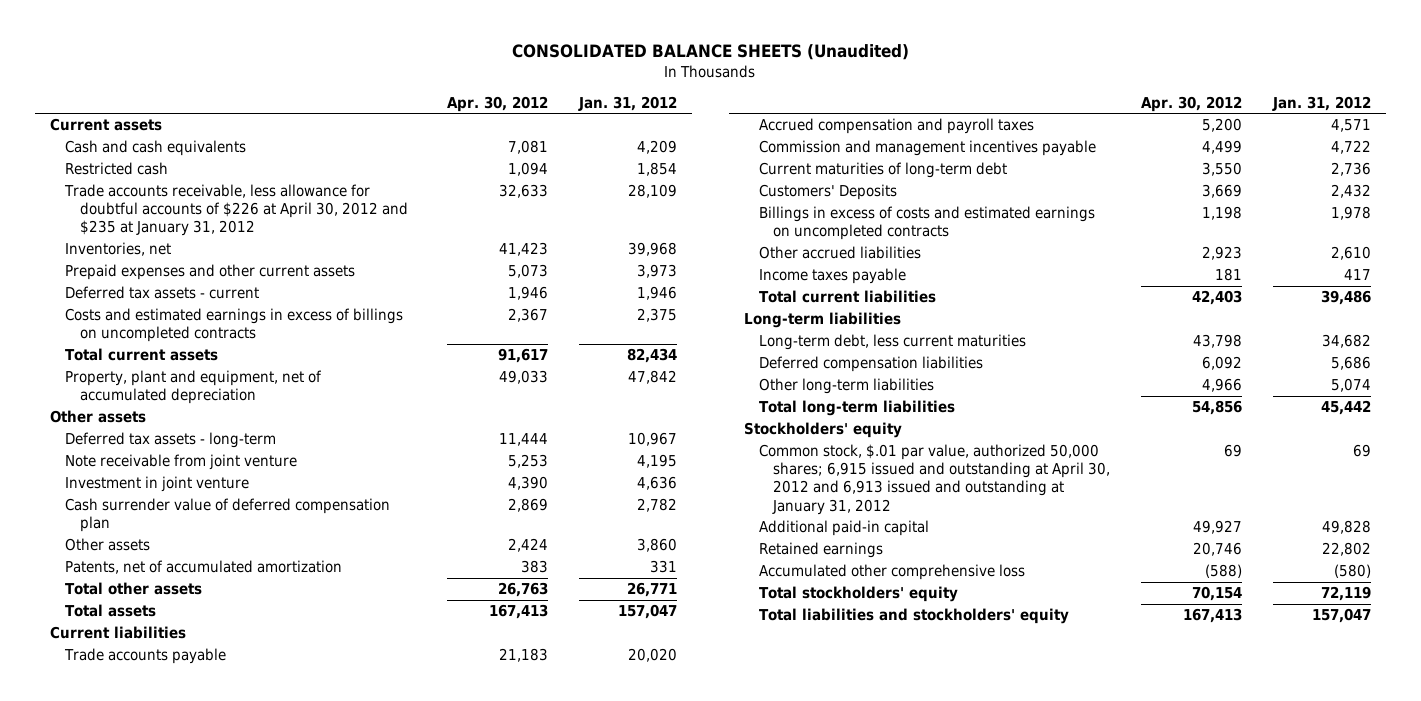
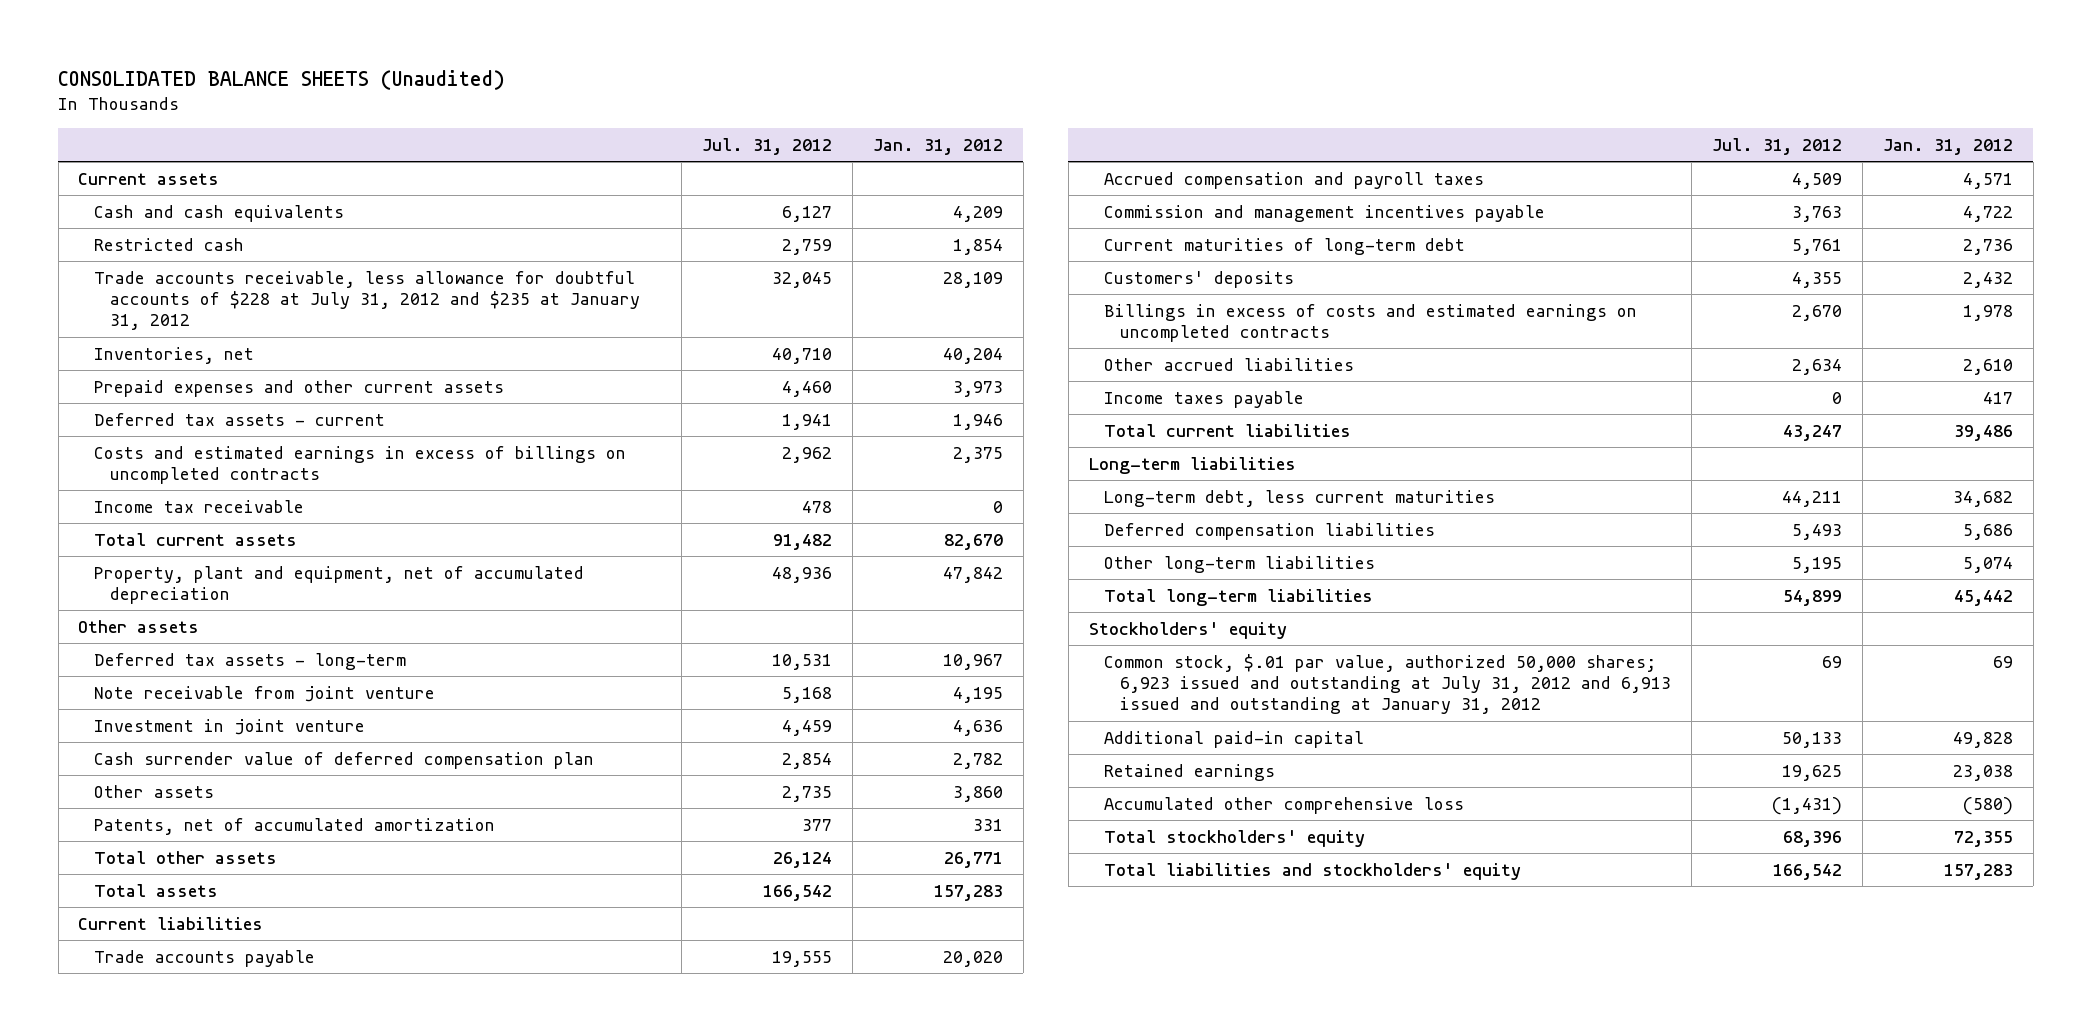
- | Apr. 30, 2012 | Jan. 31, 2012
+ | Jul. 31, 2012 | Jan. 31, 2012
- Trade accounts receivable, less allowance for doubtful accounts of $226 at April 30, 2012 and $235 at January 31, 2012 | 32,633 | 28,109
- Inventories, net | 41,423 | 39,968
+ Trade accounts receivable, less allowance for doubtful accounts of $228 at July 31, 2012 and $235 at January 31, 2012 | 32,045 | 28,109
+ Inventories, net | 40,710 | 40,204
- Total current assets | 91,617 | 82,434
+ Income tax receivable | 478 | 0
+ Total current assets | 91,482 | 82,670
- Total assets | 167,413 | 157,047
+ Total assets | 166,542 | 157,283
- Customers' Deposits | 3,669 | 2,432
+ Customers' deposits | 4,355 | 2,432
- Common stock, $.01 par value, authorized 50,000 shares; 6,915 issued and outstanding at April 30, 2012 and 6,913 issued and outstanding at January 31, 2012 | 69 | 69
+ Common stock, $.01 par value, authorized 50,000 shares; 6,923 issued and outstanding at July 31, 2012 and 6,913 issued and outstanding at January 31, 2012 | 69 | 69
- Retained earnings | 20,746 | 22,802
+ Retained earnings | 19,625 | 23,038
- Total stockholders' equity | 70,154 | 72,119
- Total liabilities and stockholders' equity | 167,413 | 157,047
+ Total stockholders' equity | 68,396 | 72,355
+ Total liabilities and stockholders' equity | 166,542 | 157,283

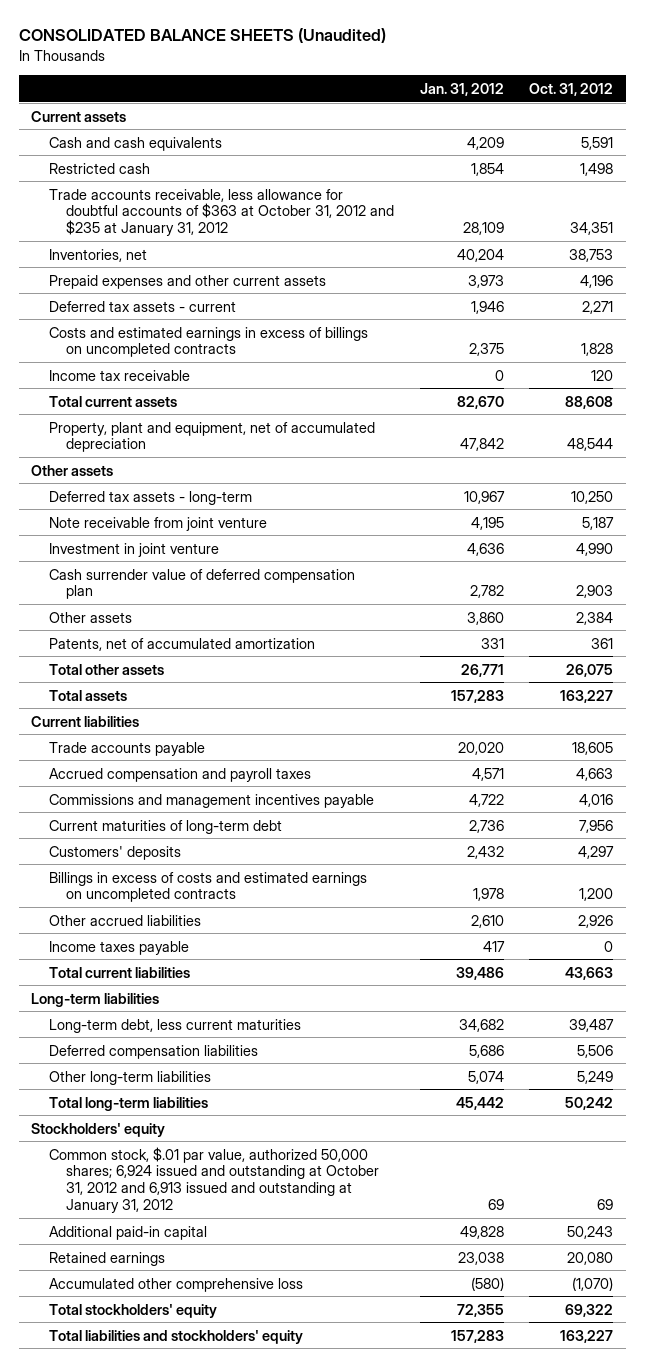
- | Jul. 31, 2012 | Jan. 31, 2012
+ | Jan. 31, 2012 | Oct. 31, 2012
- Trade accounts receivable, less allowance for doubtful accounts of $228 at July 31, 2012 and $235 at January 31, 2012 | 32,045 | 28,109
+ Trade accounts receivable, less allowance for doubtful accounts of $363 at October 31, 2012 and $235 at January 31, 2012 | 28,109 | 34,351
- Commission and management incentives payable | 3,763 | 4,722
+ Commissions and management incentives payable | 4,722 | 4,016
- Common stock, $.01 par value, authorized 50,000 shares; 6,923 issued and outstanding at July 31, 2012 and 6,913 issued and outstanding at January 31, 2012 | 69 | 69
+ Common stock, $.01 par value, authorized 50,000 shares; 6,924 issued and outstanding at October 31, 2012 and 6,913 issued and outstanding at January 31, 2012 | 69 | 69

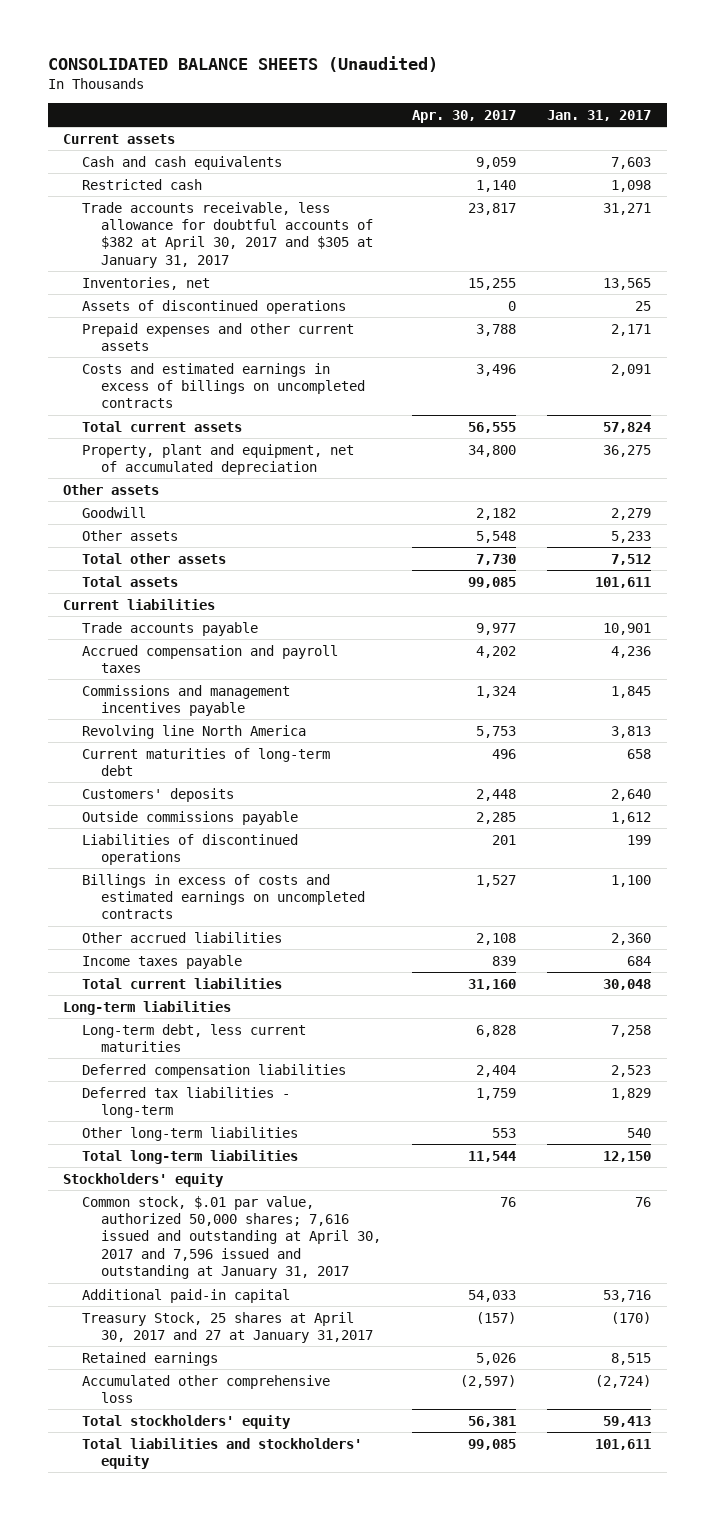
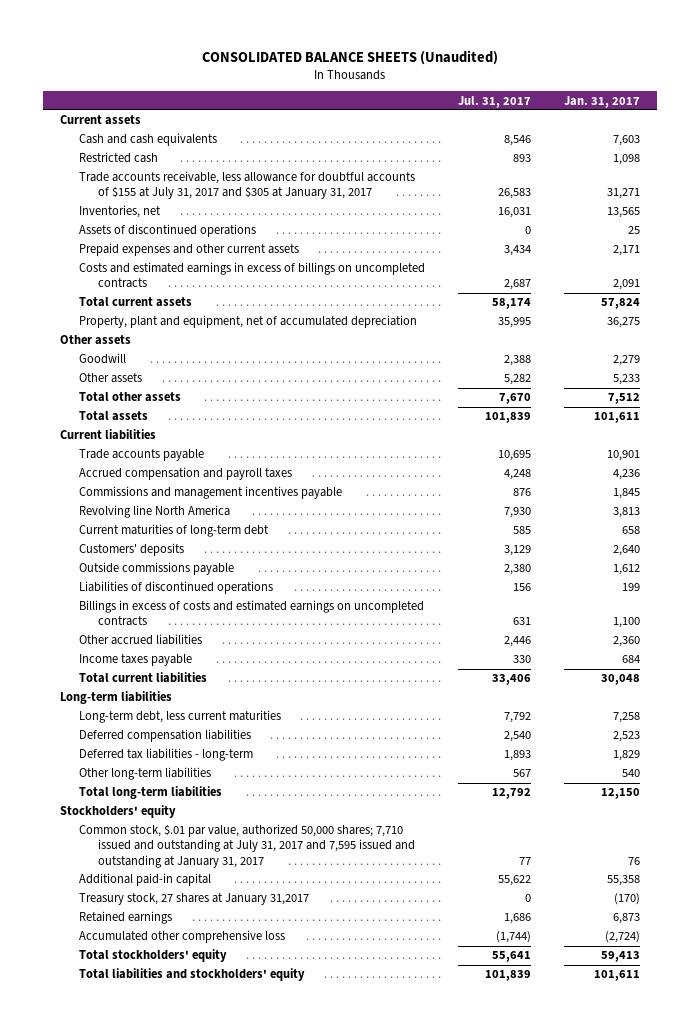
- | Apr. 30, 2017 | Jan. 31, 2017
+ | Jul. 31, 2017 | Jan. 31, 2017
- Trade accounts receivable, less allowance for doubtful accounts of $382 at April 30, 2017 and $305 at January 31, 2017 | 23,817 | 31,271
+ Trade accounts receivable, less allowance for doubtful accounts of $155 at July 31, 2017 and $305 at January 31, 2017 | 26,583 | 31,271
- Common stock, $.01 par value, authorized 50,000 shares; 7,616 issued and outstanding at April 30, 2017 and 7,596 issued and outstanding at January 31, 2017 | 76 | 76
- Additional paid-in capital | 54,033 | 53,716
- Treasury Stock, 25 shares at April 30, 2017 and 27 at January 31,2017 | (157) | (170)
- Retained earnings | 5,026 | 8,515
+ Common stock, $.01 par value, authorized 50,000 shares; 7,710 issued and outstanding at July 31, 2017 and 7,595 issued and outstanding at January 31, 2017 | 77 | 76
+ Additional paid-in capital | 55,622 | 55,358
+ Treasury stock, 27 shares at January 31,2017 | 0 | (170)
+ Retained earnings | 1,686 | 6,873

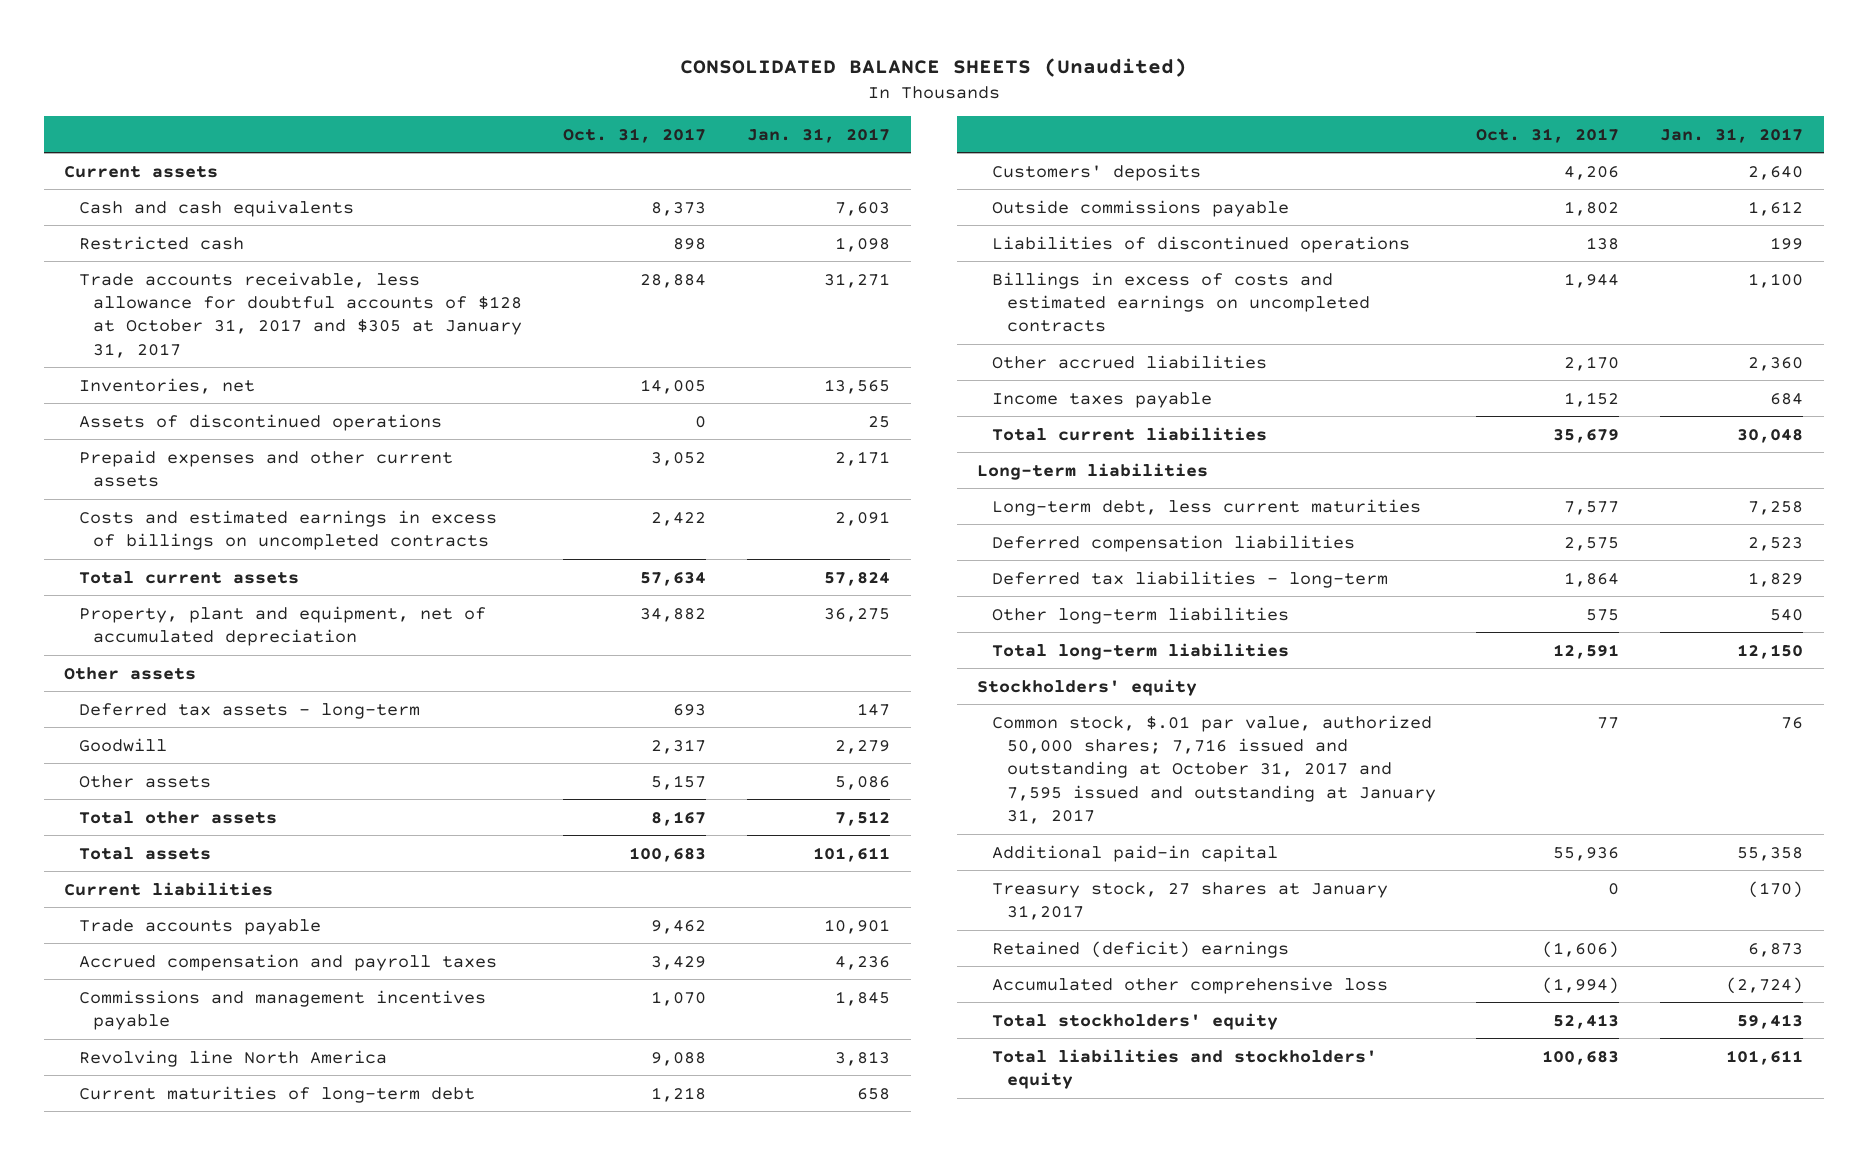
- | Jul. 31, 2017 | Jan. 31, 2017
+ | Oct. 31, 2017 | Jan. 31, 2017
- Trade accounts receivable, less allowance for doubtful accounts of $155 at July 31, 2017 and $305 at January 31, 2017 | 26,583 | 31,271
+ Trade accounts receivable, less allowance for doubtful accounts of $128 at October 31, 2017 and $305 at January 31, 2017 | 28,884 | 31,271
+ Deferred tax assets - long-term | 693 | 147
- Other assets | 5,282 | 5,233
+ Other assets | 5,157 | 5,086
- Common stock, $.01 par value, authorized 50,000 shares; 7,710 issued and outstanding at July 31, 2017 and 7,595 issued and outstanding at January 31, 2017 | 77 | 76
+ Common stock, $.01 par value, authorized 50,000 shares; 7,716 issued and outstanding at October 31, 2017 and 7,595 issued and outstanding at January 31, 2017 | 77 | 76
- Retained earnings | 1,686 | 6,873
+ Retained (deficit) earnings | (1,606) | 6,873

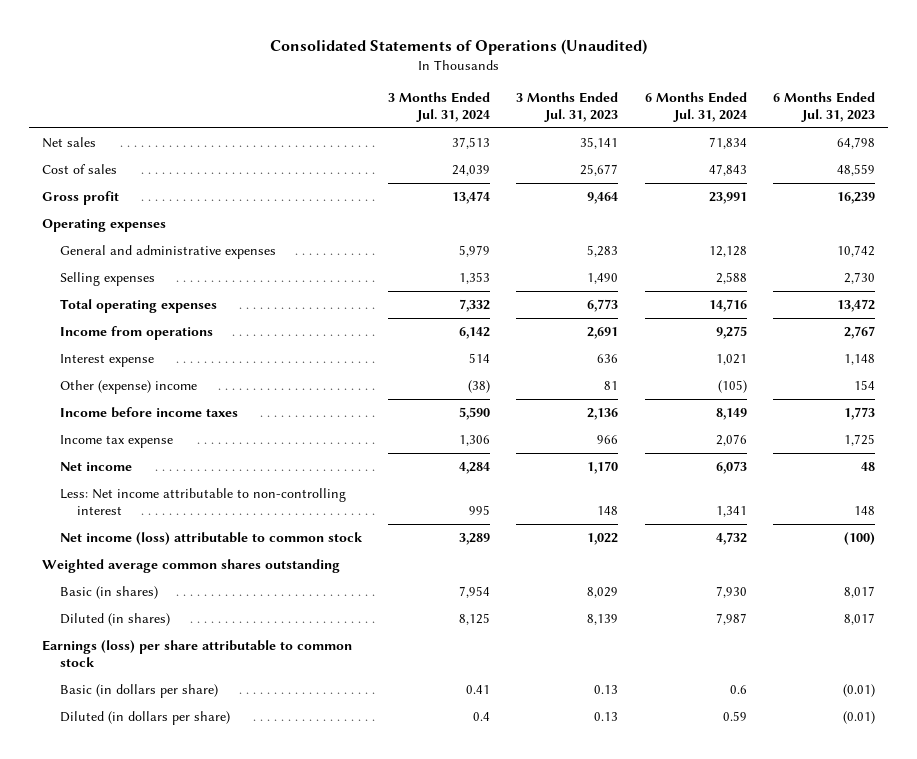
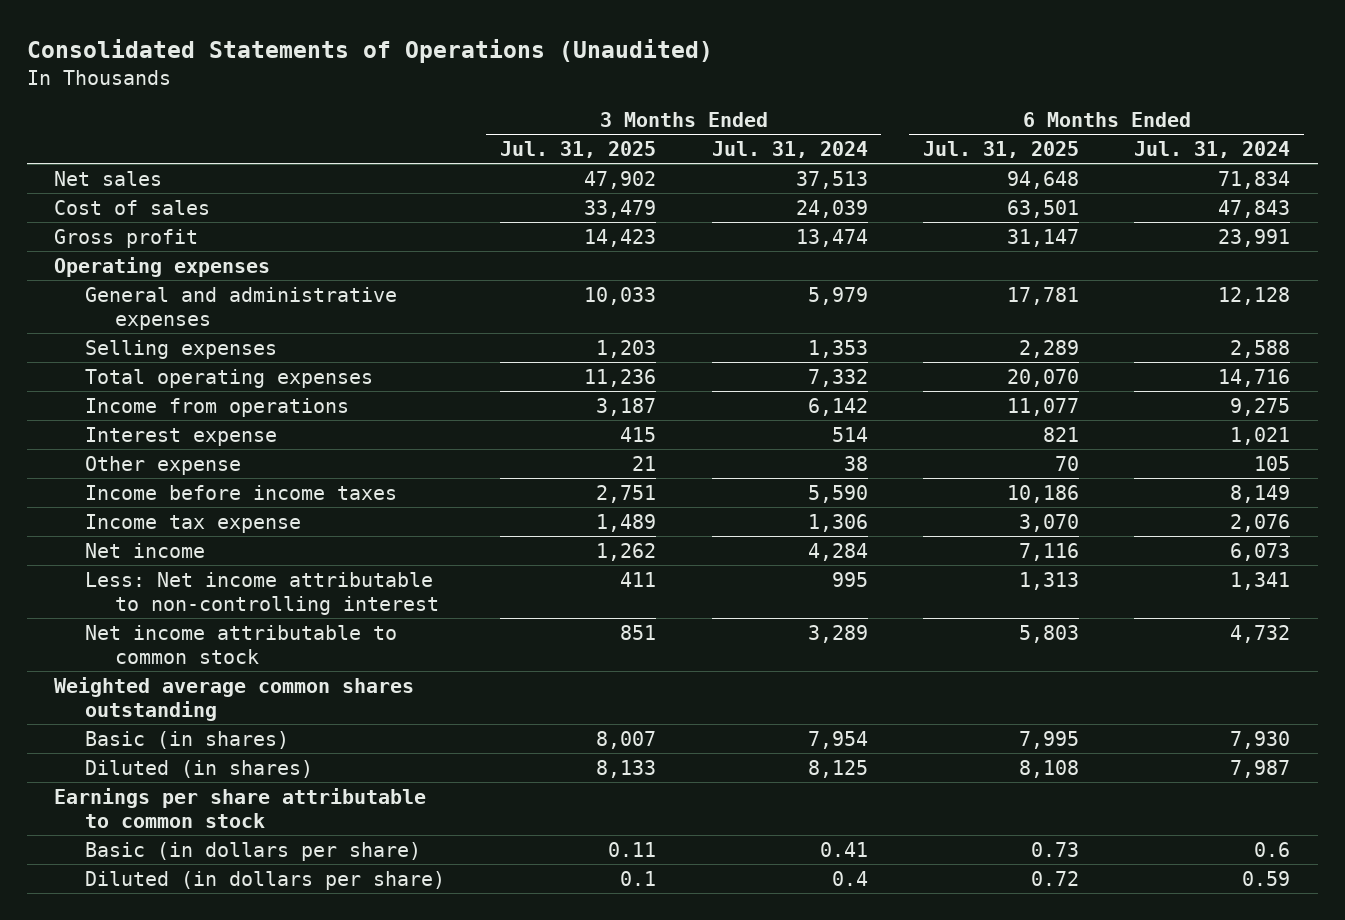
- | 3 Months Ended Jul. 31, 2024 | 3 Months Ended Jul. 31, 2023 | 6 Months Ended Jul. 31, 2024 | 6 Months Ended Jul. 31, 2023
+ | 3 Months Ended Jul. 31, 2025 | 3 Months Ended Jul. 31, 2024 | 6 Months Ended Jul. 31, 2025 | 6 Months Ended Jul. 31, 2024
- Other (expense) income | (38) | 81 | (105) | 154
+ Other expense | 21 | 38 | 70 | 105
- Net income (loss) attributable to common stock | 3,289 | 1,022 | 4,732 | (100)
+ Net income attributable to common stock | 851 | 3,289 | 5,803 | 4,732
- Earnings (loss) per share attributable to common stock
+ Earnings per share attributable to common stock

